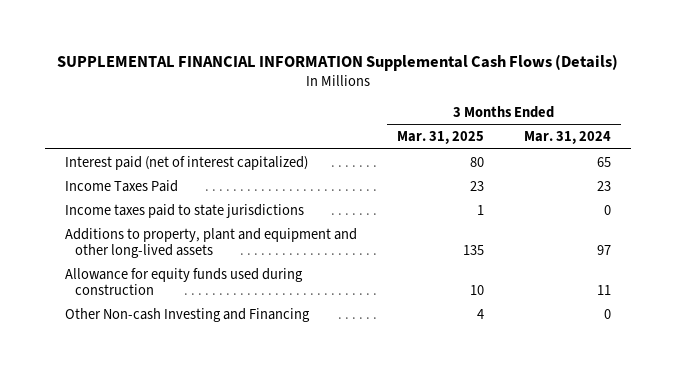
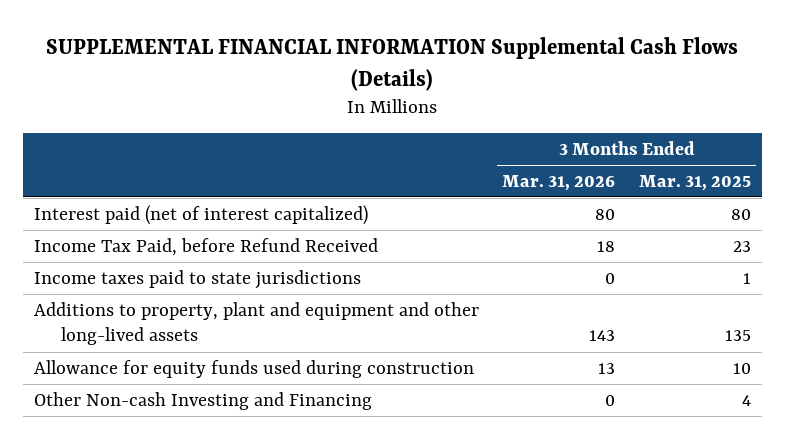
- | 3 Months Ended Mar. 31, 2025 | 3 Months Ended Mar. 31, 2024
+ | 3 Months Ended Mar. 31, 2026 | 3 Months Ended Mar. 31, 2025
- Income Taxes Paid | 23 | 23
+ Income Tax Paid, before Refund Received | 18 | 23

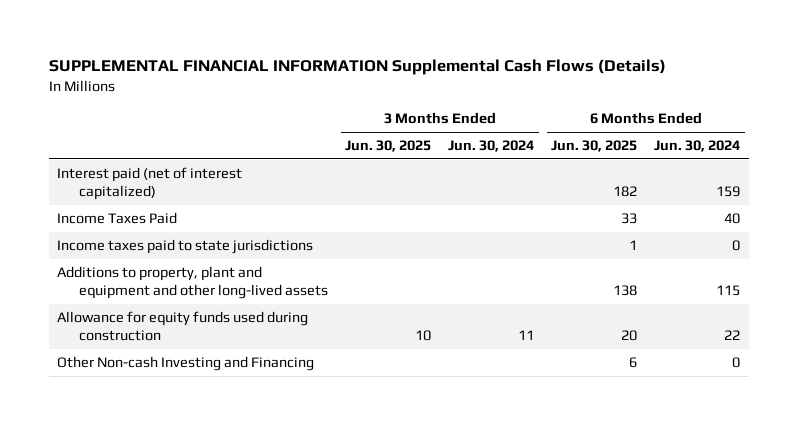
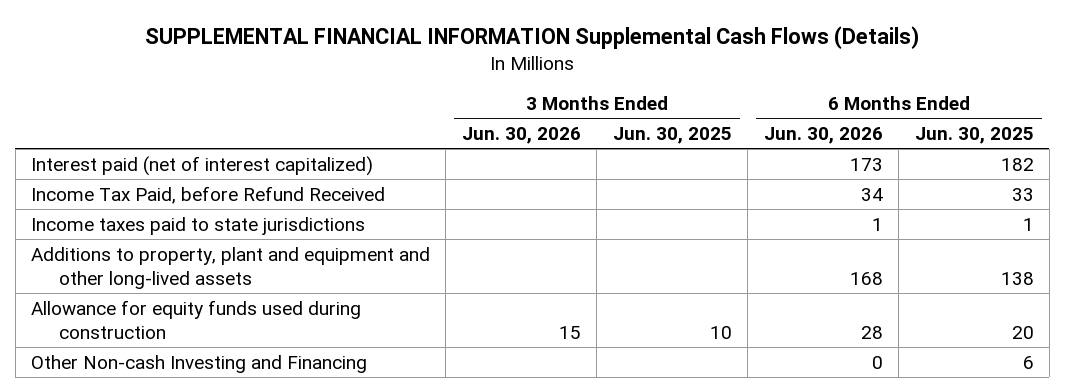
- | 3 Months Ended Jun. 30, 2025 | 3 Months Ended Jun. 30, 2024 | 6 Months Ended Jun. 30, 2025 | 6 Months Ended Jun. 30, 2024
+ | 3 Months Ended Jun. 30, 2026 | 3 Months Ended Jun. 30, 2025 | 6 Months Ended Jun. 30, 2026 | 6 Months Ended Jun. 30, 2025
- Income Taxes Paid | | | 33 | 40
+ Income Tax Paid, before Refund Received | | | 34 | 33

